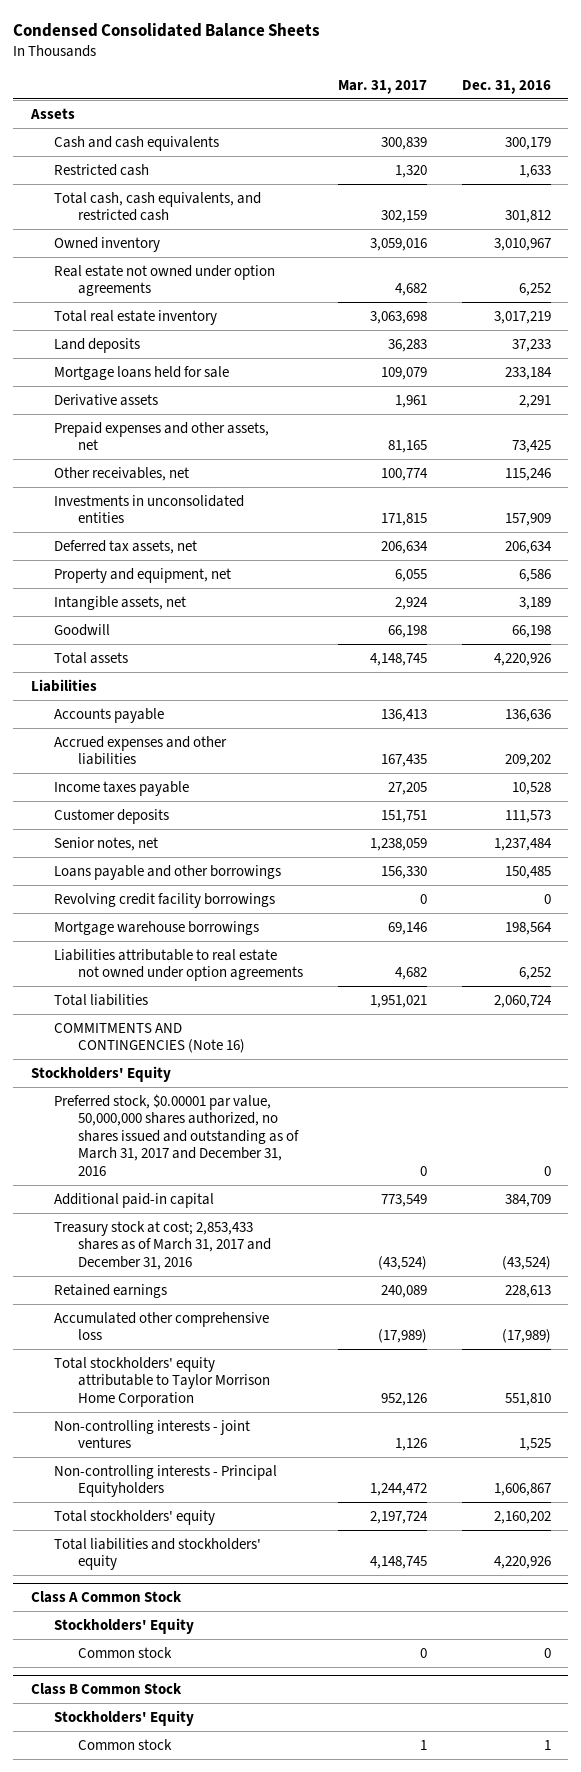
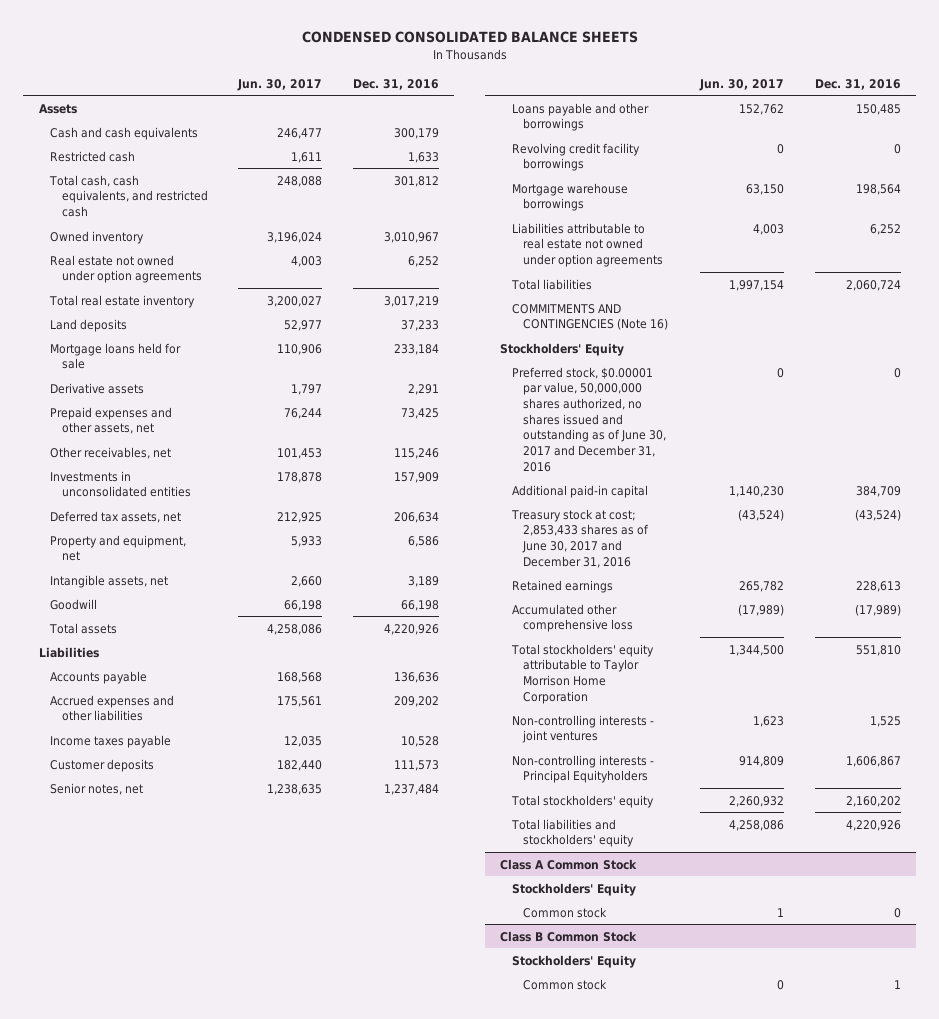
- Condensed Consolidated Balance Sheets
+ CONDENSED CONSOLIDATED BALANCE SHEETS
- | Mar. 31, 2017 | Dec. 31, 2016
+ | Jun. 30, 2017 | Dec. 31, 2016
- Preferred stock, $0.00001 par value, 50,000,000 shares authorized, no shares issued and outstanding as of March 31, 2017 and December 31, 2016 | 0 | 0
+ Preferred stock, $0.00001 par value, 50,000,000 shares authorized, no shares issued and outstanding as of June 30, 2017 and December 31, 2016 | 0 | 0
- Treasury stock at cost; 2,853,433 shares as of March 31, 2017 and December 31, 2016 | (43,524) | (43,524)
+ Treasury stock at cost; 2,853,433 shares as of June 30, 2017 and December 31, 2016 | (43,524) | (43,524)

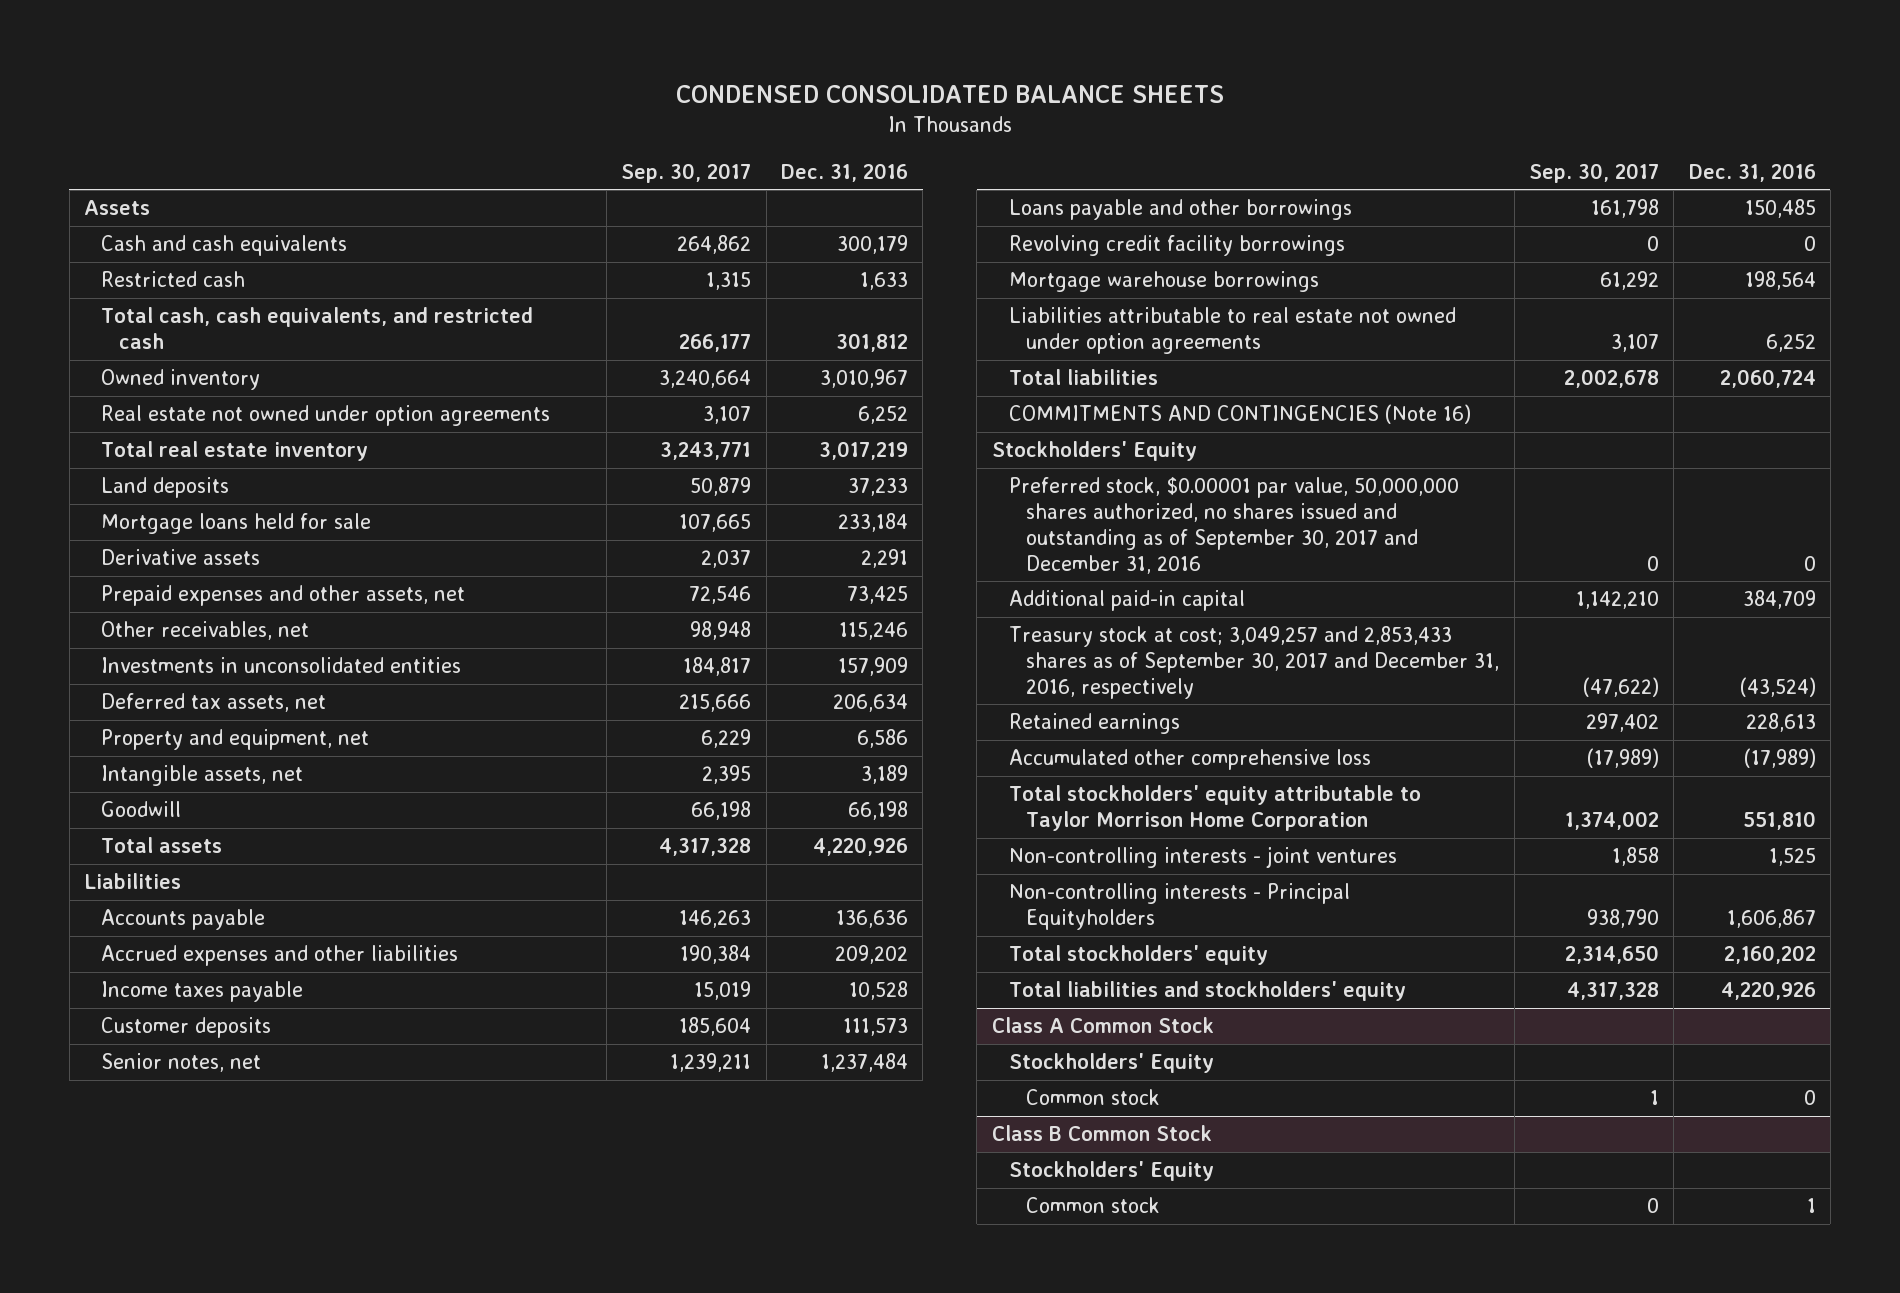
- | Jun. 30, 2017 | Dec. 31, 2016
+ | Sep. 30, 2017 | Dec. 31, 2016
- Preferred stock, $0.00001 par value, 50,000,000 shares authorized, no shares issued and outstanding as of June 30, 2017 and December 31, 2016 | 0 | 0
+ Preferred stock, $0.00001 par value, 50,000,000 shares authorized, no shares issued and outstanding as of September 30, 2017 and December 31, 2016 | 0 | 0
- Treasury stock at cost; 2,853,433 shares as of June 30, 2017 and December 31, 2016 | (43,524) | (43,524)
+ Treasury stock at cost; 3,049,257 and 2,853,433 shares as of September 30, 2017 and December 31, 2016, respectively | (47,622) | (43,524)

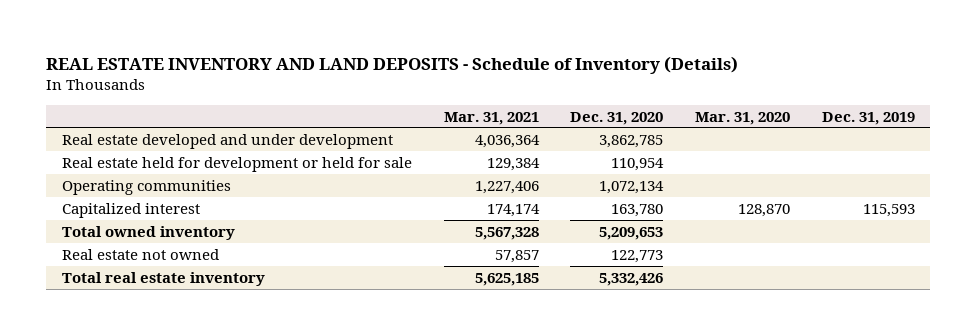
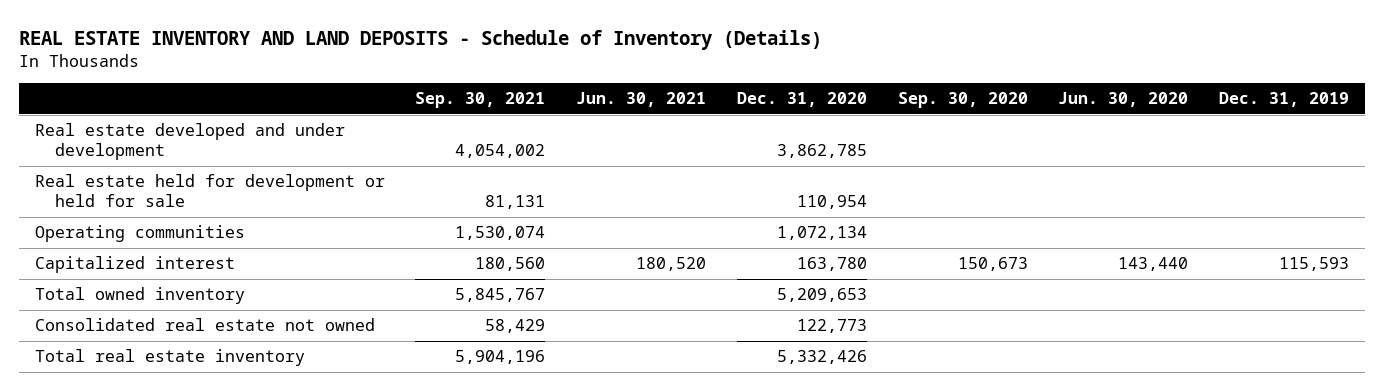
- | Mar. 31, 2021 | Dec. 31, 2020 | Mar. 31, 2020 | Dec. 31, 2019
+ | Sep. 30, 2021 | Jun. 30, 2021 | Dec. 31, 2020 | Sep. 30, 2020 | Jun. 30, 2020 | Dec. 31, 2019
- Real estate not owned | 57,857 | 122,773 | |
+ Consolidated real estate not owned | 58,429 | | 122,773 | | |

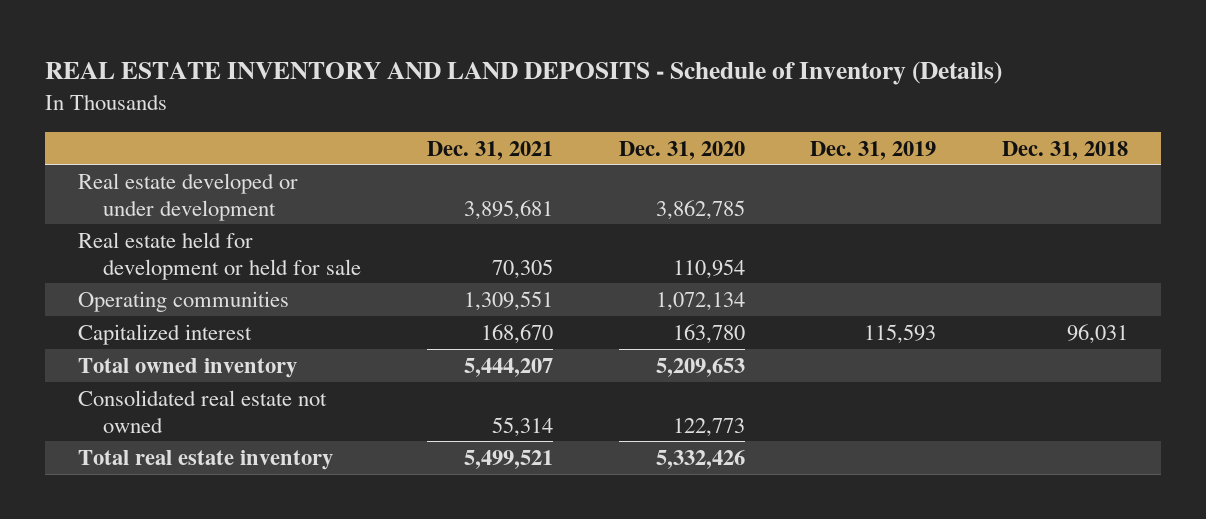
- | Sep. 30, 2021 | Jun. 30, 2021 | Dec. 31, 2020 | Sep. 30, 2020 | Jun. 30, 2020 | Dec. 31, 2019
+ | Dec. 31, 2021 | Dec. 31, 2020 | Dec. 31, 2019 | Dec. 31, 2018
- Real estate developed and under development | 4,054,002 | | 3,862,785 | | |
+ Real estate developed or under development | 3,895,681 | 3,862,785 | |

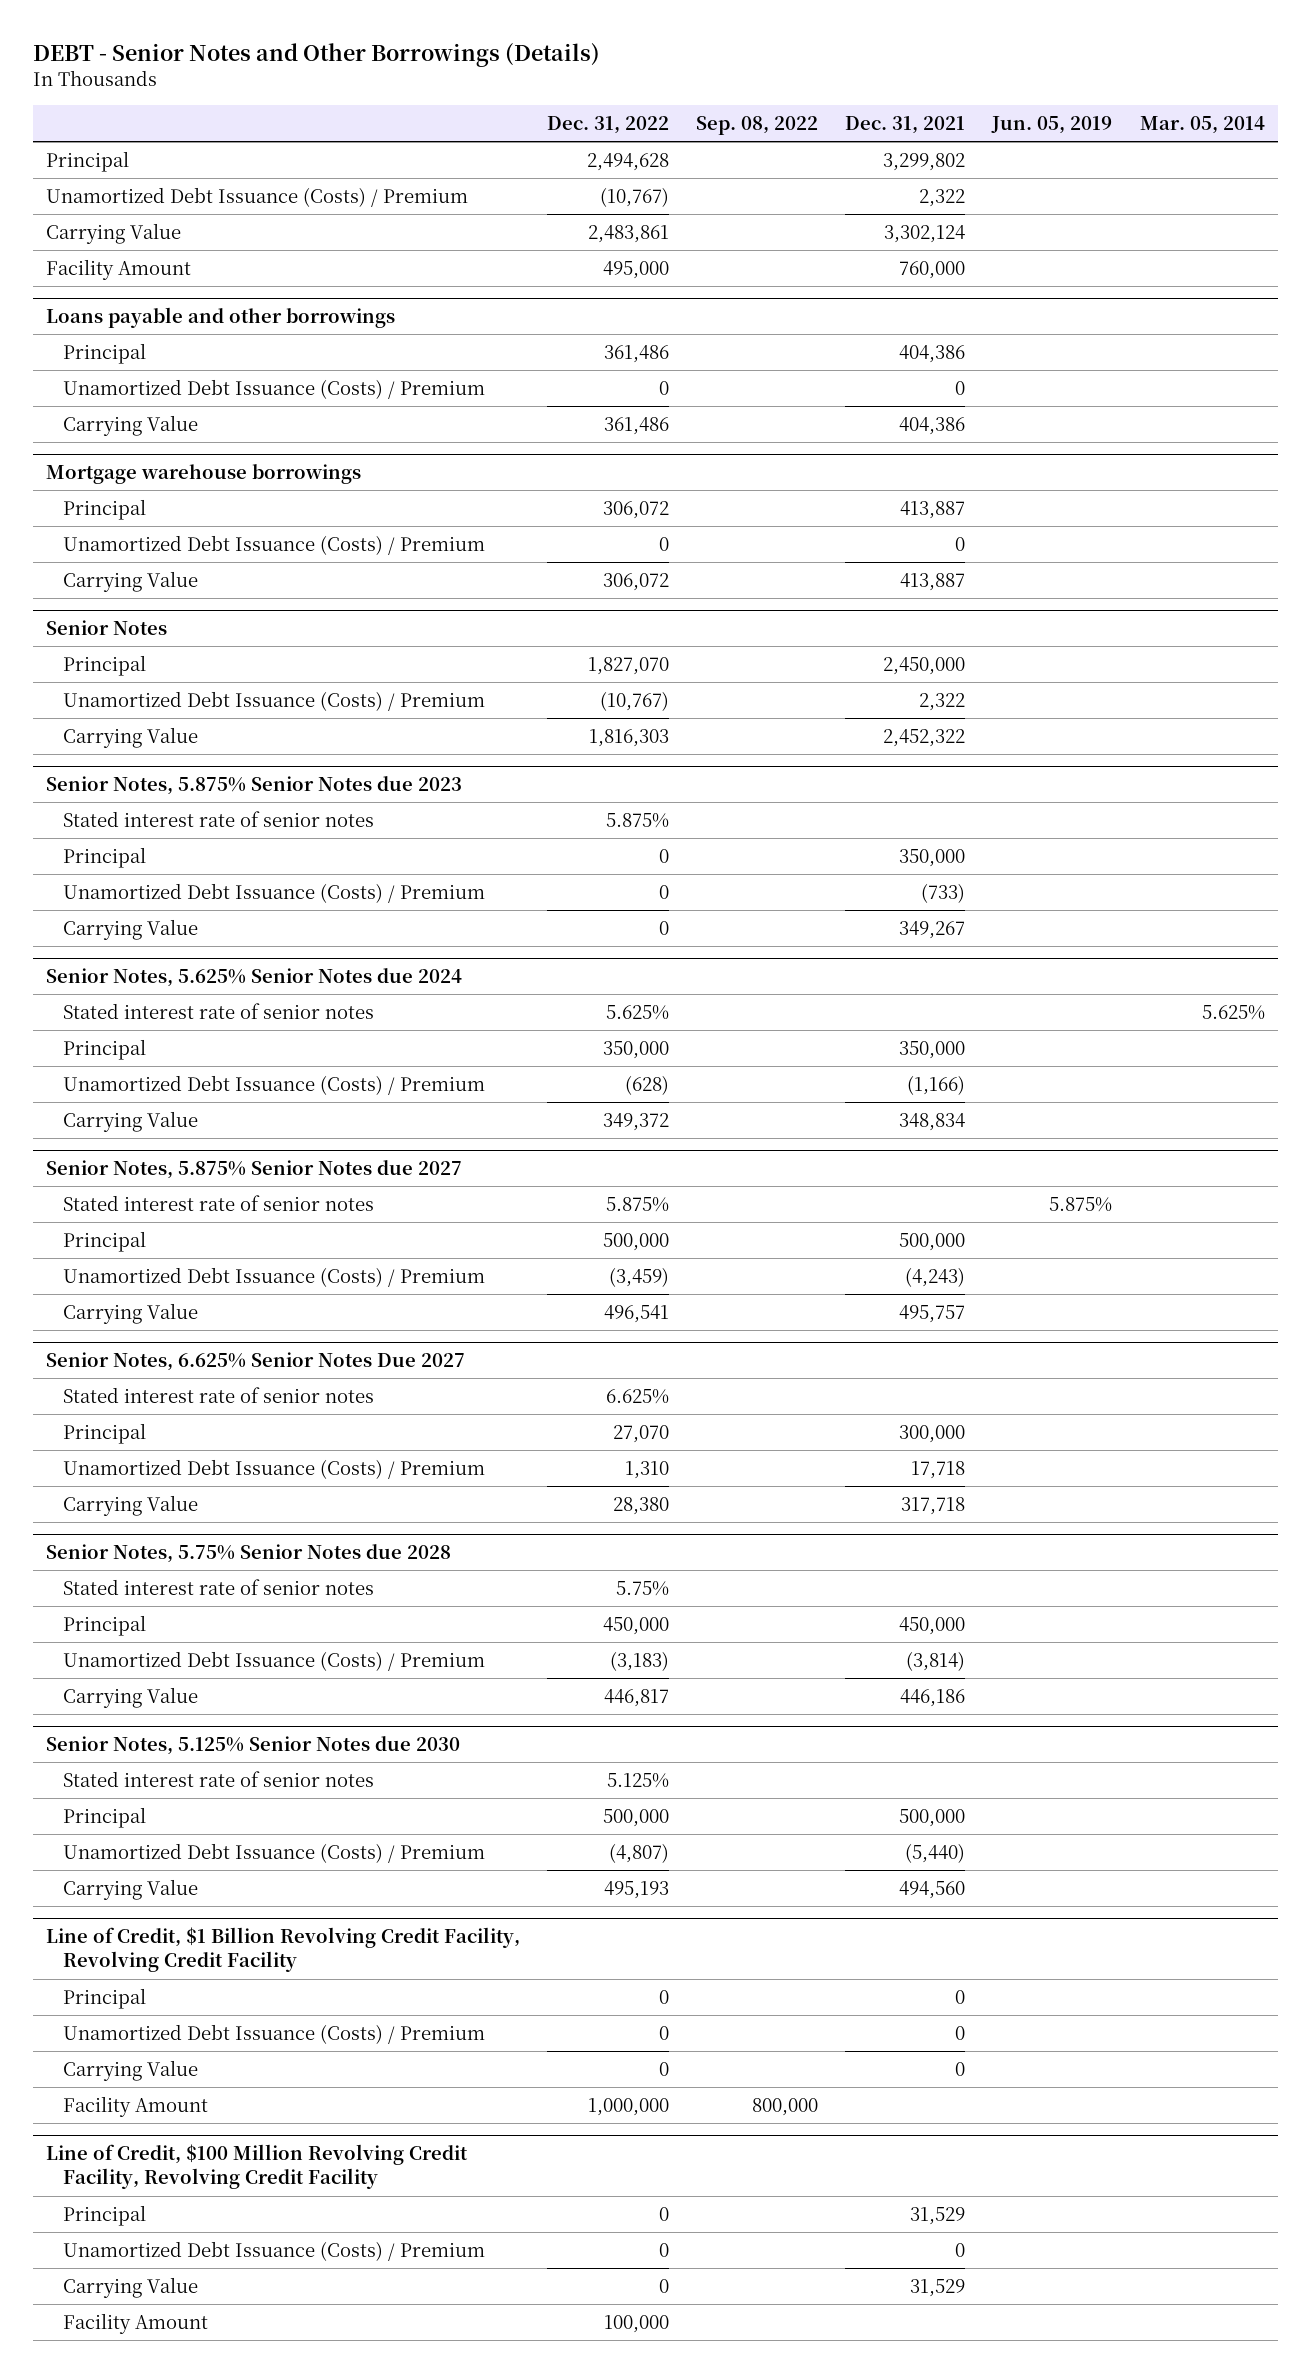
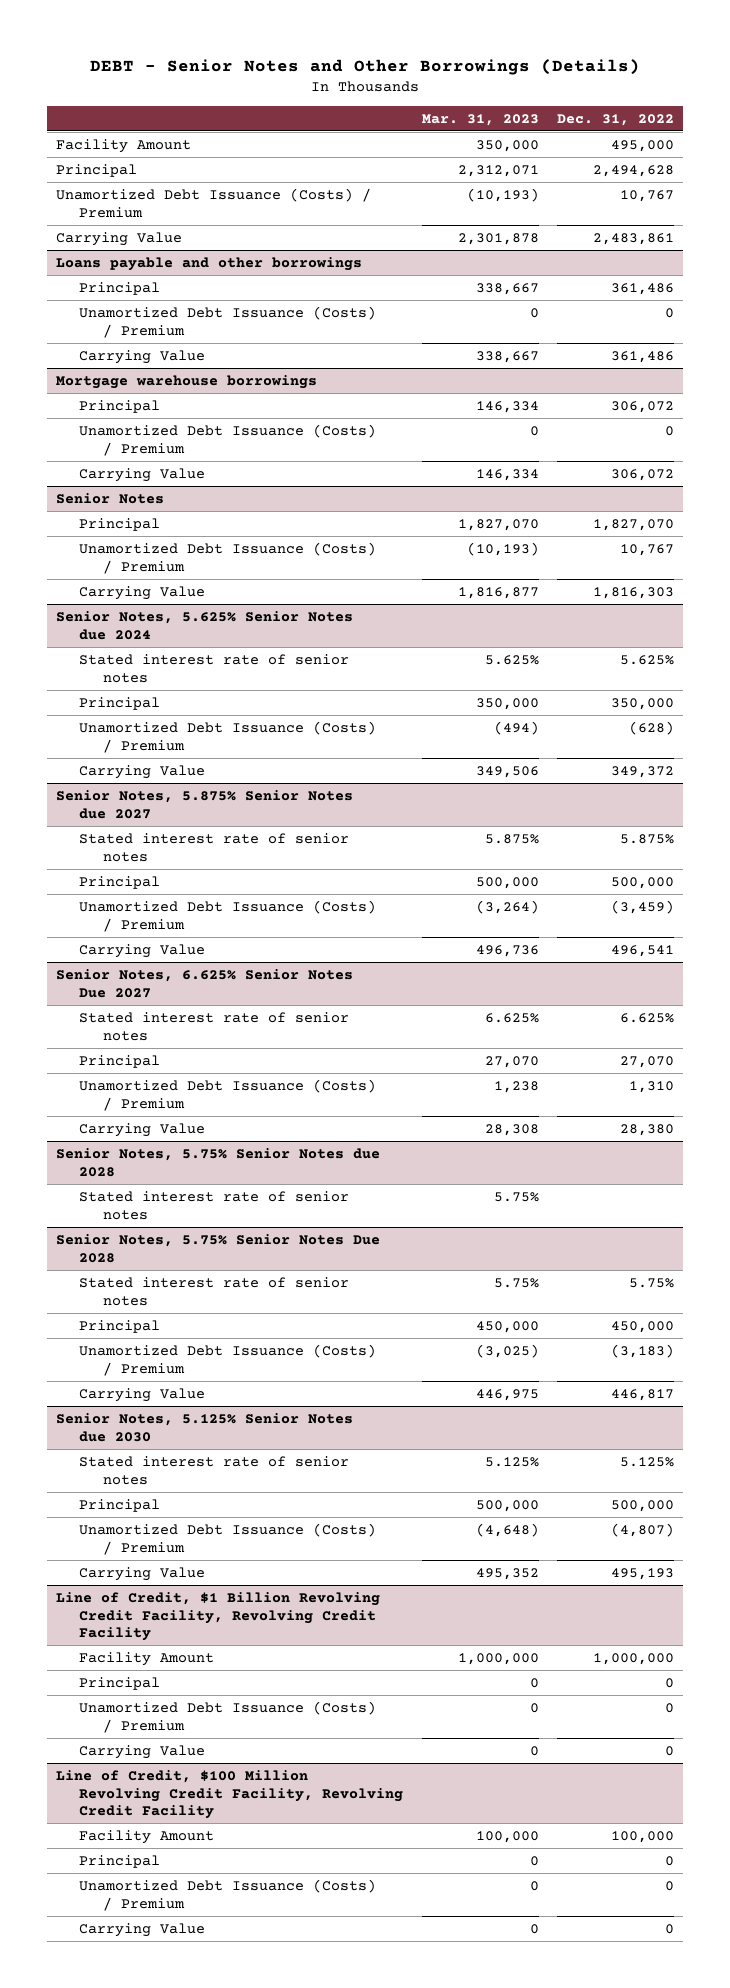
- | Dec. 31, 2022 | Sep. 08, 2022 | Dec. 31, 2021 | Jun. 05, 2019 | Mar. 05, 2014
+ | Mar. 31, 2023 | Dec. 31, 2022
moved up: Facility Amount | 350,000 | 495,000
- Unamortized Debt Issuance (Costs) / Premium | (10,767) | | 2,322 | |
+ Unamortized Debt Issuance (Costs) / Premium | (10,193) | 10,767
@ Senior Notes
- Unamortized Debt Issuance (Costs) / Premium | (10,767) | | 2,322 | |
+ Unamortized Debt Issuance (Costs) / Premium | (10,193) | 10,767
- Senior Notes, 5.875% Senior Notes due 2023
- Stated interest rate of senior notes | 5.875% | | | |
- Principal | 0 | | 350,000 | |
- Unamortized Debt Issuance (Costs) / Premium | 0 | | (733) | |
- Carrying Value | 0 | | 349,267 | |
@ Senior Notes, 5.75% Senior Notes due 2028
+ Stated interest rate of senior notes | 5.75% |
+ Senior Notes, 5.75% Senior Notes Due 2028
@ Line of Credit, $1 Billion Revolving Credit Facility, Revolving Credit Facility
moved up: Facility Amount | 1,000,000 | 1,000,000
@ Line of Credit, $100 Million Revolving Credit Facility, Revolving Credit Facility
moved up: Facility Amount | 100,000 | 100,000

